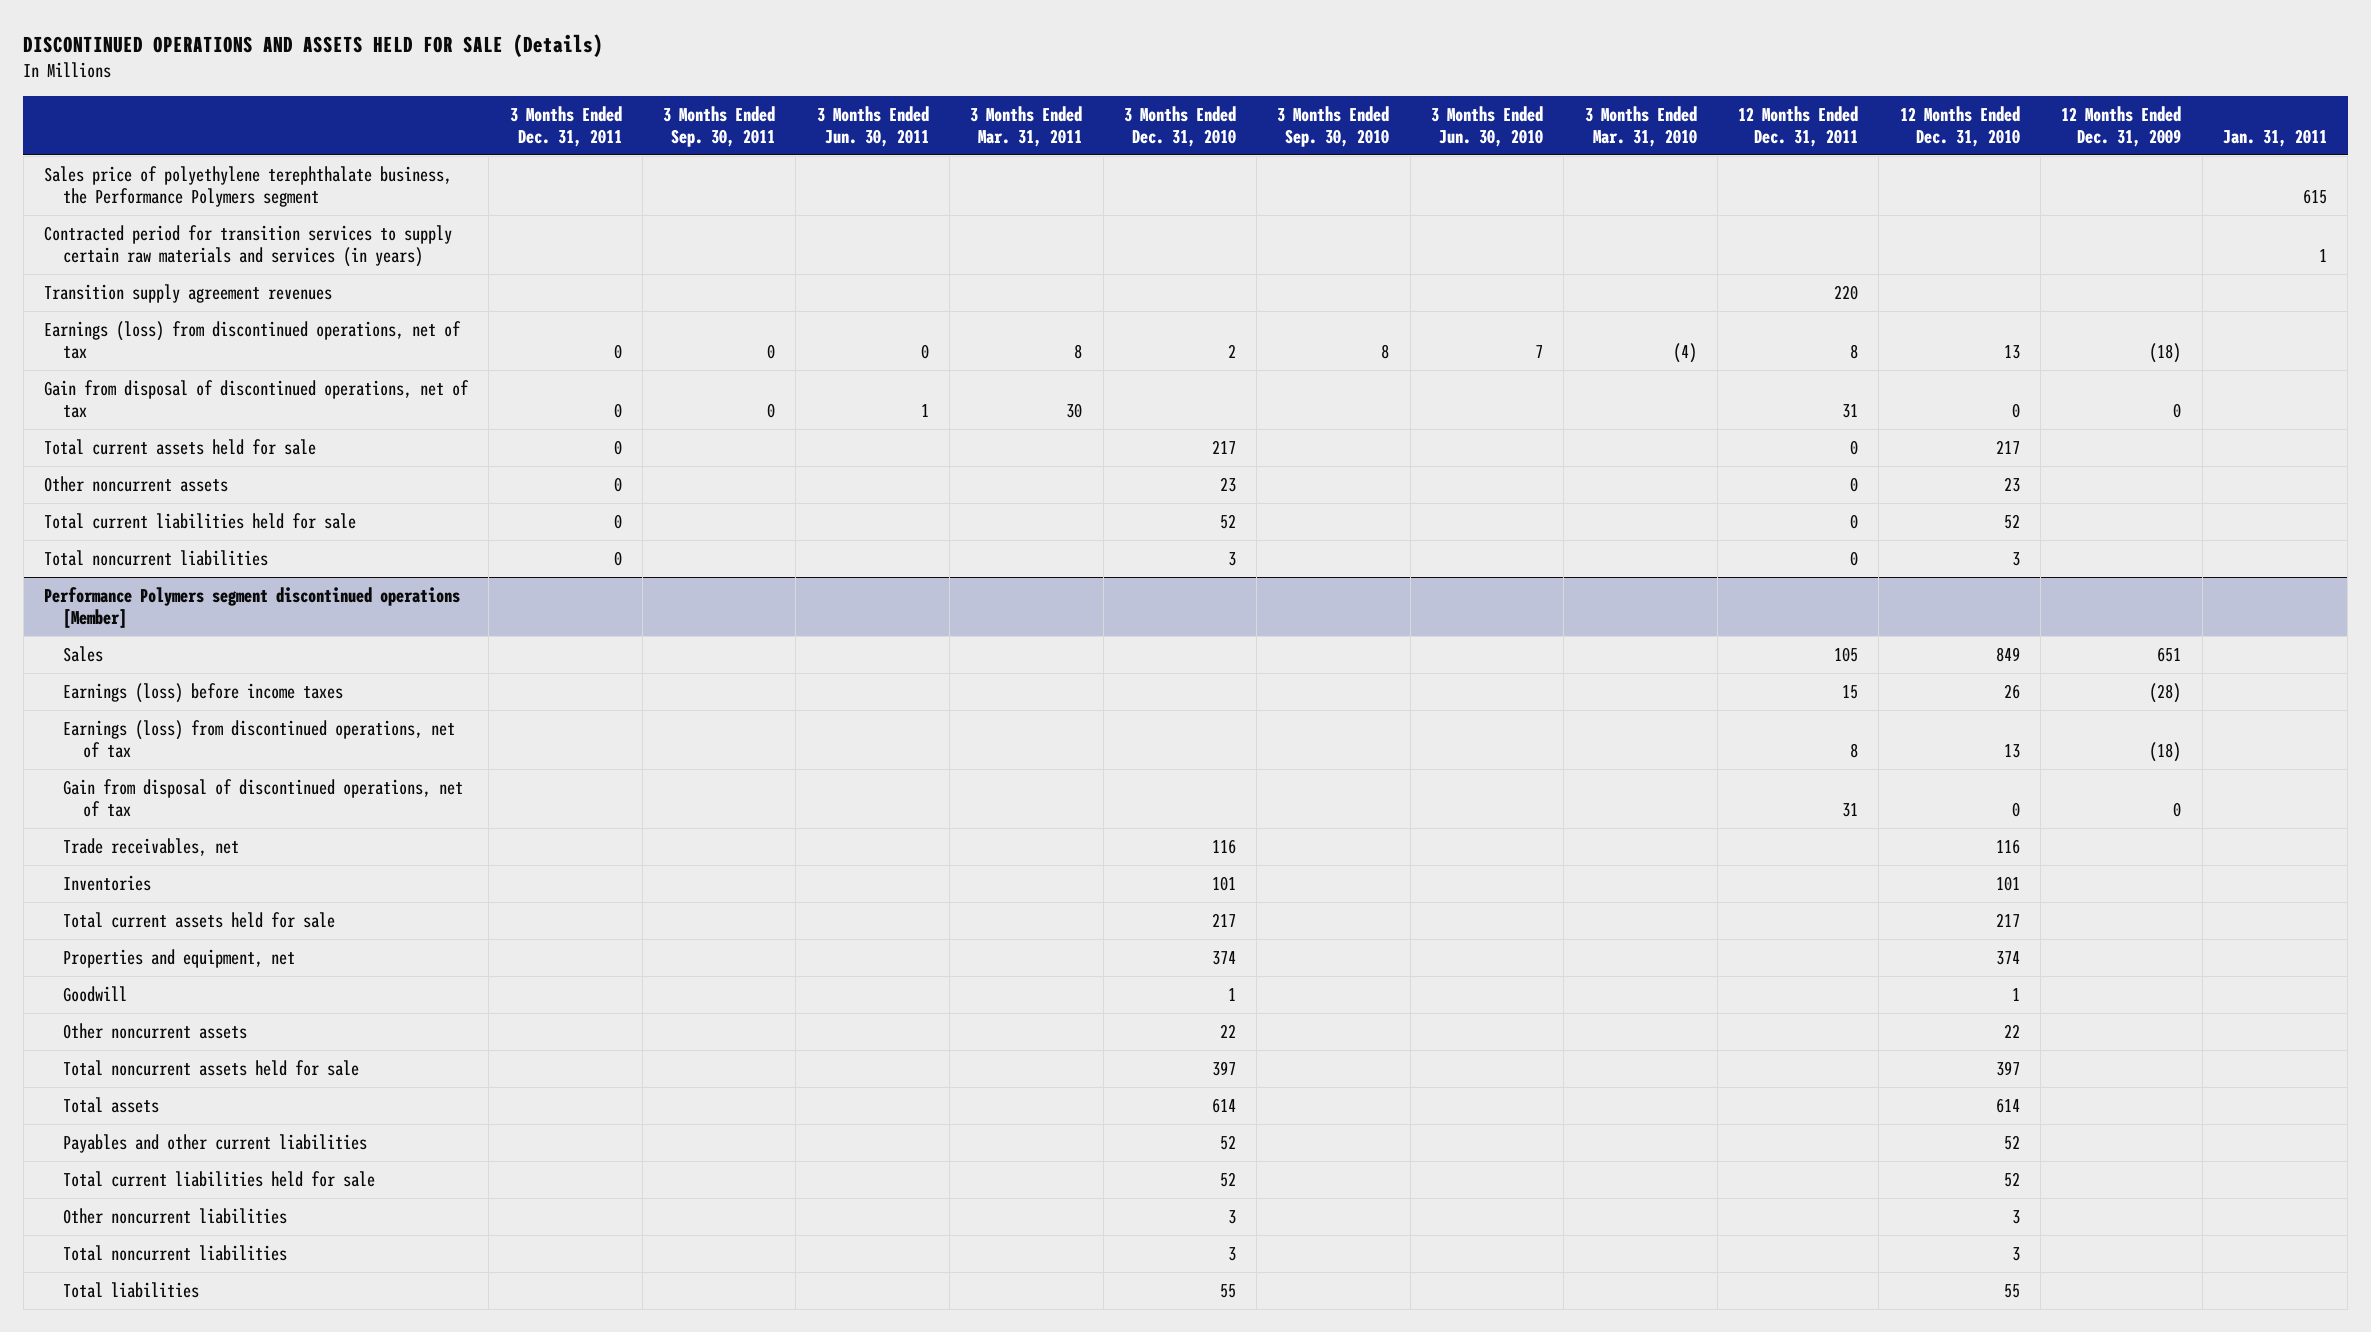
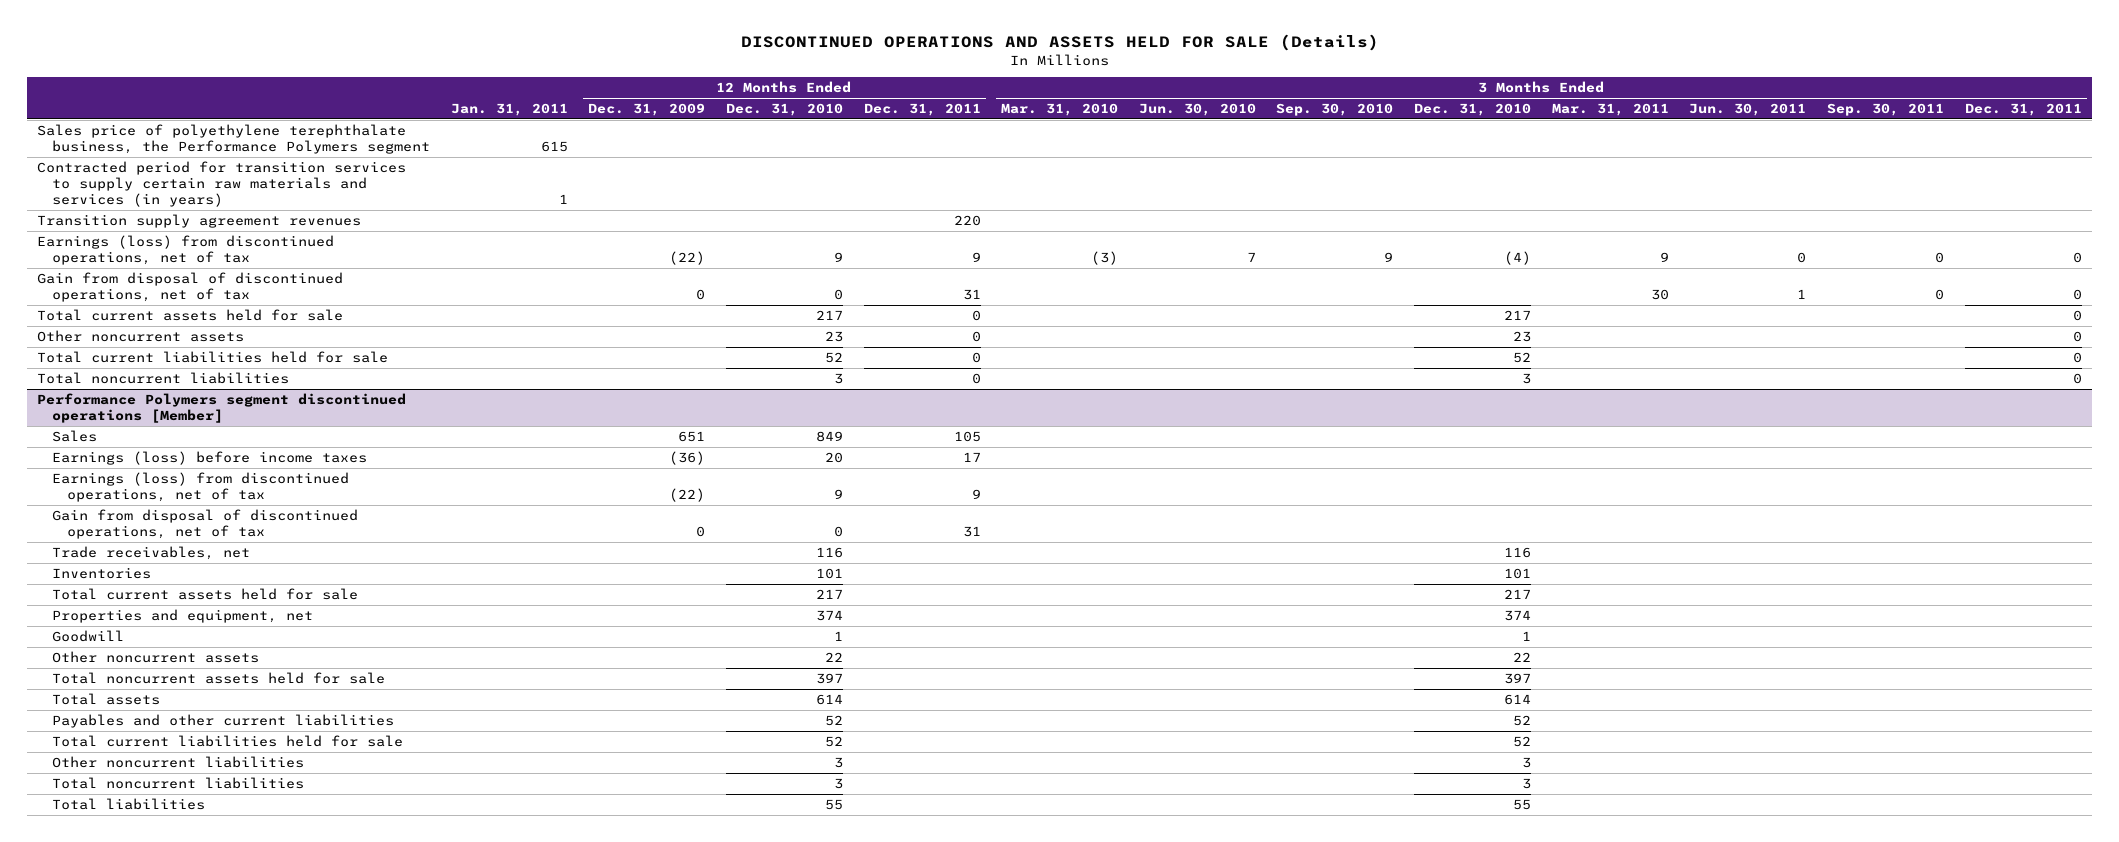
- | 3 Months Ended Dec. 31, 2011 | 3 Months Ended Sep. 30, 2011 | 3 Months Ended Jun. 30, 2011 | 3 Months Ended Mar. 31, 2011 | 3 Months Ended Dec. 31, 2010 | 3 Months Ended Sep. 30, 2010 | 3 Months Ended Jun. 30, 2010 | 3 Months Ended Mar. 31, 2010 | 12 Months Ended Dec. 31, 2011 | 12 Months Ended Dec. 31, 2010 | 12 Months Ended Dec. 31, 2009 | Jan. 31, 2011
+ | Jan. 31, 2011 | 12 Months Ended Dec. 31, 2009 | 12 Months Ended Dec. 31, 2010 | 12 Months Ended Dec. 31, 2011 | 3 Months Ended Mar. 31, 2010 | 3 Months Ended Jun. 30, 2010 | 3 Months Ended Sep. 30, 2010 | 3 Months Ended Dec. 31, 2010 | 3 Months Ended Mar. 31, 2011 | 3 Months Ended Jun. 30, 2011 | 3 Months Ended Sep. 30, 2011 | 3 Months Ended Dec. 31, 2011
- Earnings (loss) from discontinued operations, net of tax | 0 | 0 | 0 | 8 | 2 | 8 | 7 | (4) | 8 | 13 | (18) |
+ Earnings (loss) from discontinued operations, net of tax | | (22) | 9 | 9 | (3) | 7 | 9 | (4) | 9 | 0 | 0 | 0
@ Performance Polymers segment discontinued operations [Member]
- Earnings (loss) before income taxes | | | | | | | | | 15 | 26 | (28) |
- Earnings (loss) from discontinued operations, net of tax | | | | | | | | | 8 | 13 | (18) |
+ Earnings (loss) before income taxes | | (36) | 20 | 17 | | | | | | | |
+ Earnings (loss) from discontinued operations, net of tax | | (22) | 9 | 9 | | | | | | | |

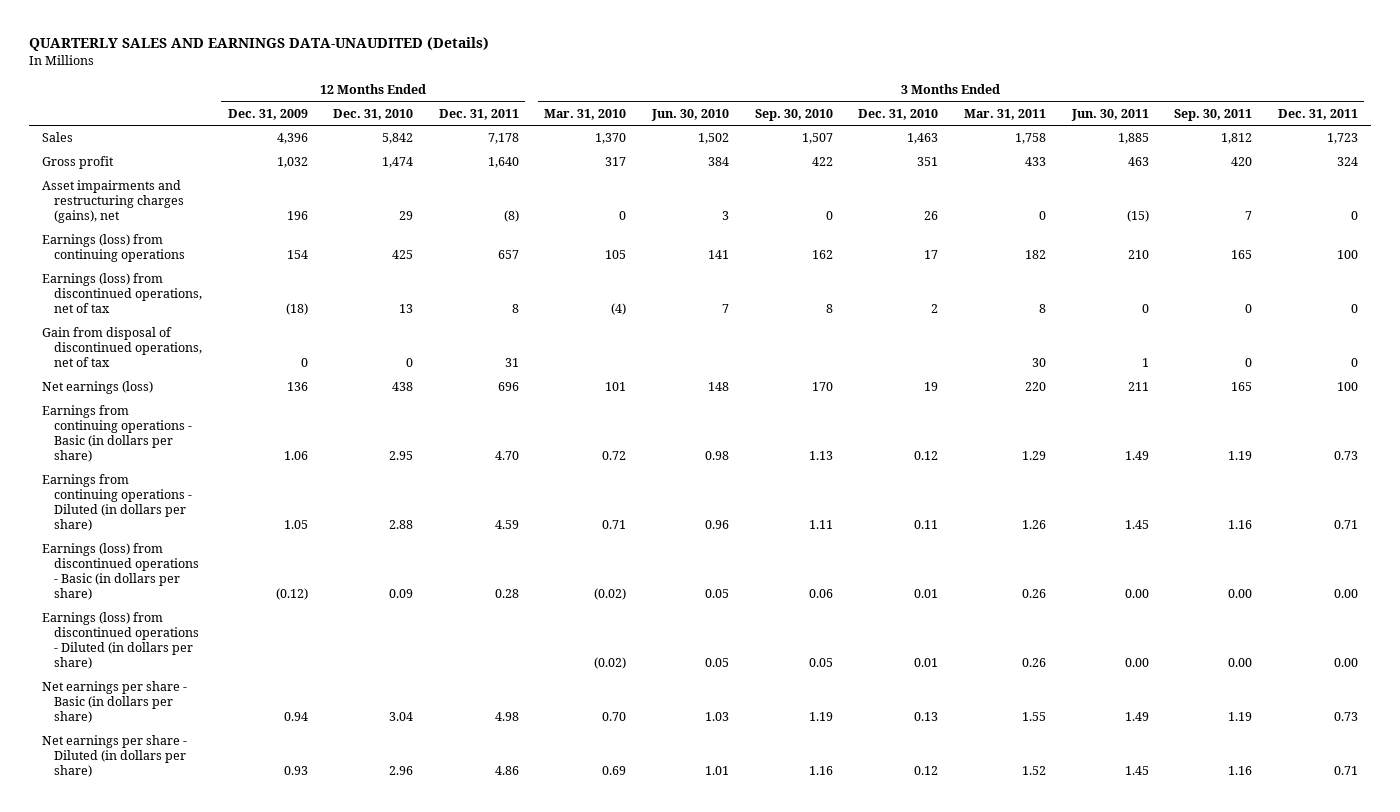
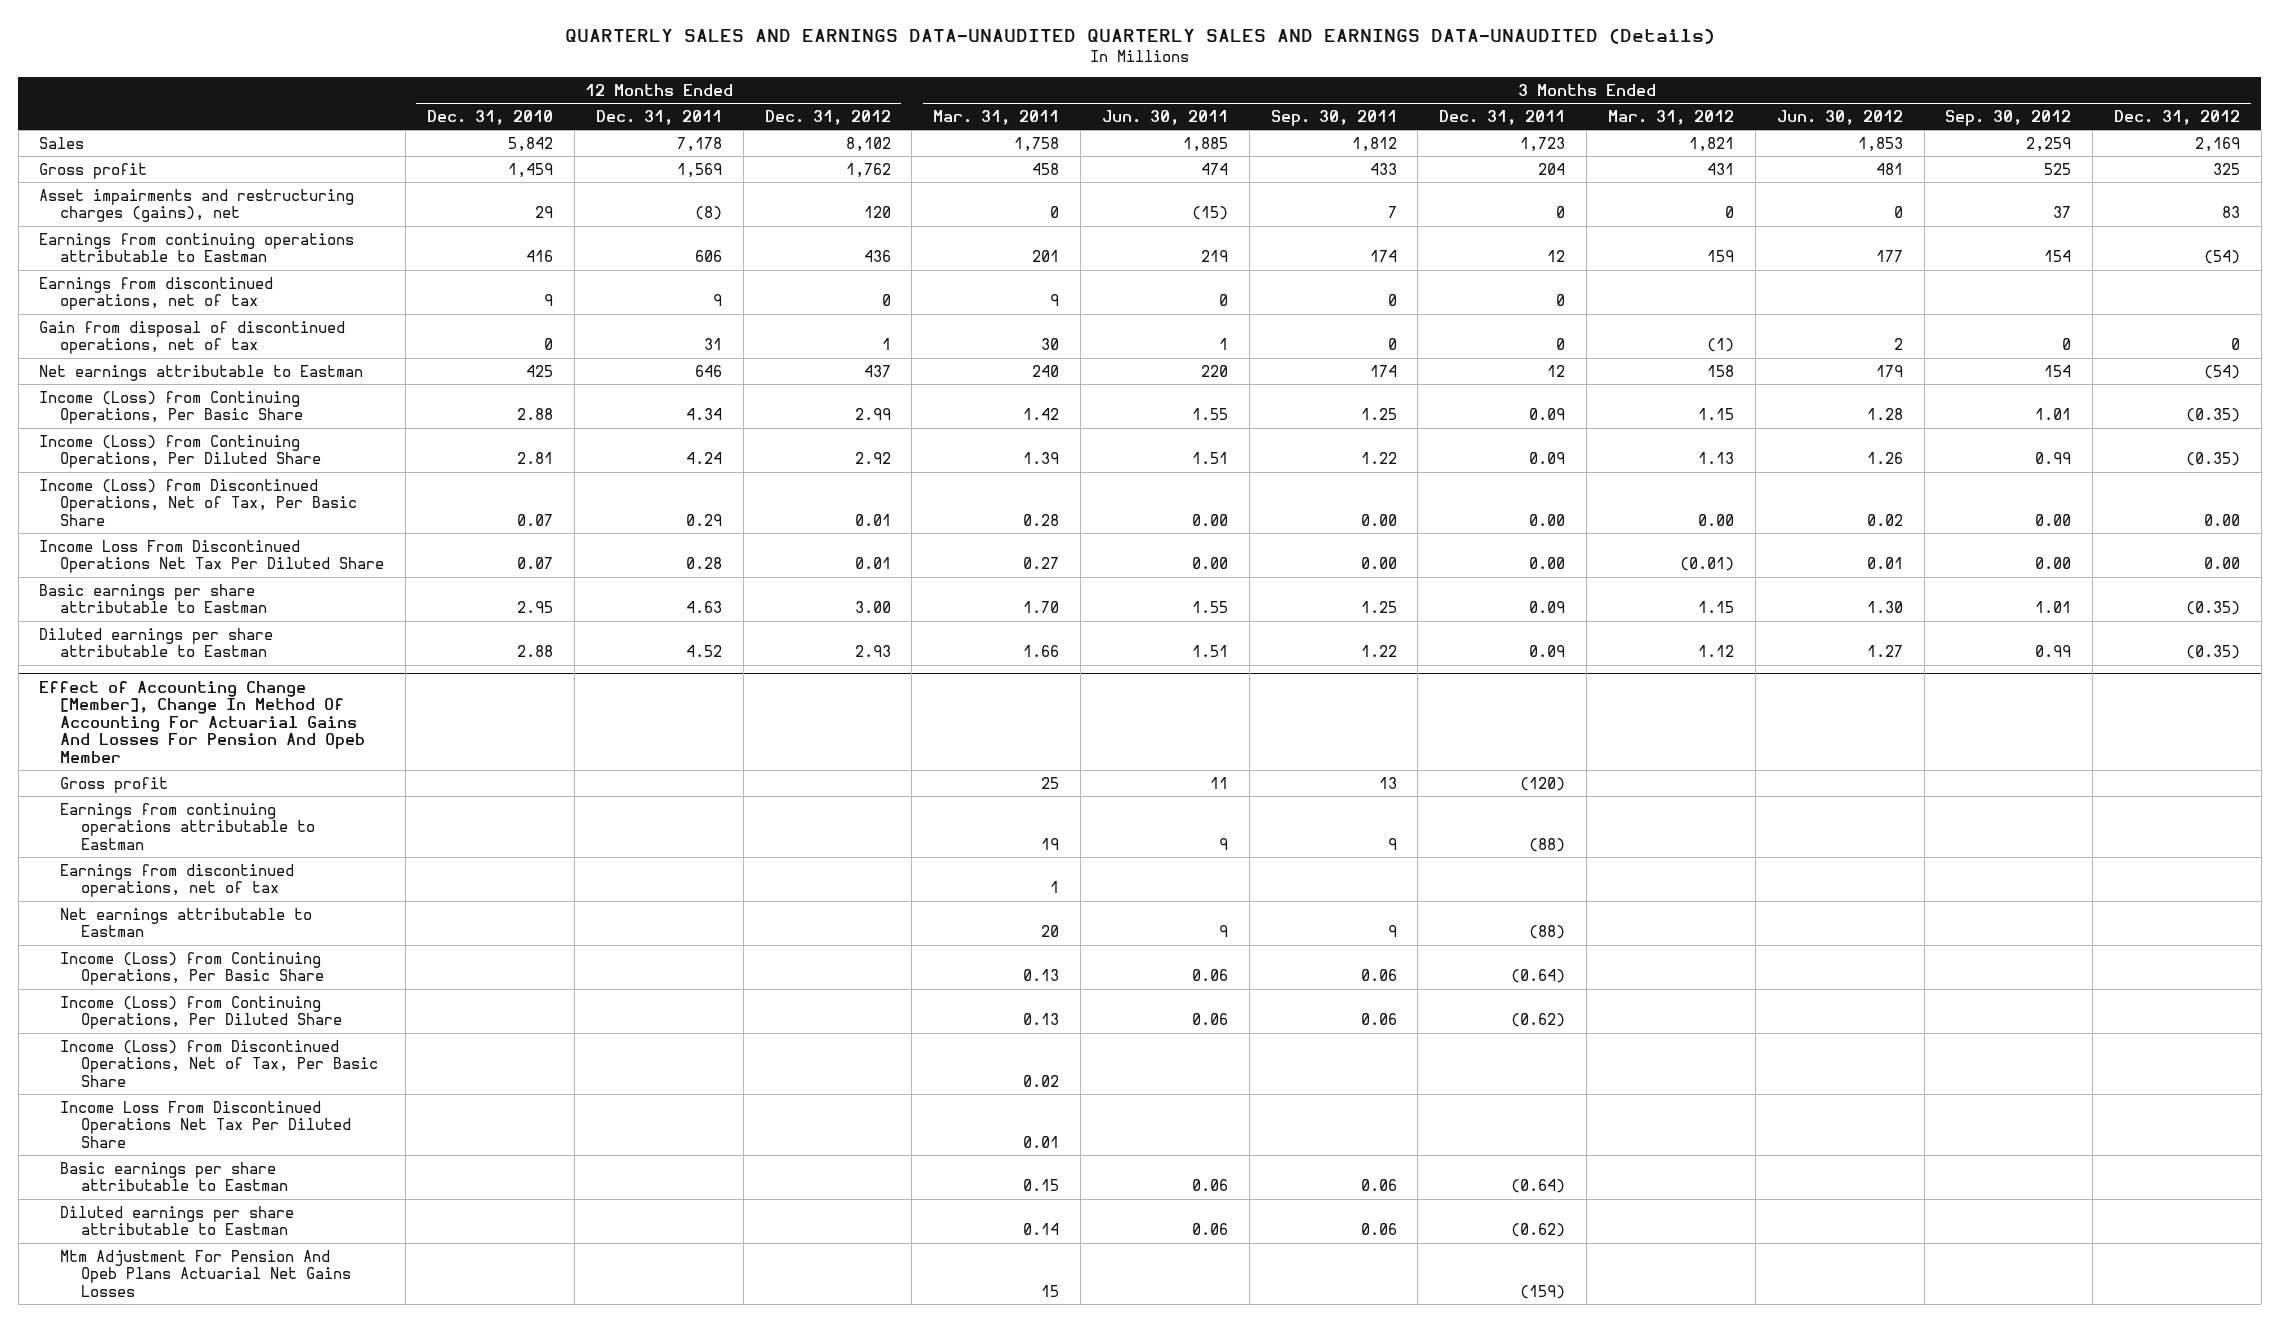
- QUARTERLY SALES AND EARNINGS DATA-UNAUDITED (Details)
+ QUARTERLY SALES AND EARNINGS DATA-UNAUDITED QUARTERLY SALES AND EARNINGS DATA-UNAUDITED (Details)
- | 12 Months Ended Dec. 31, 2009 | 12 Months Ended Dec. 31, 2010 | 12 Months Ended Dec. 31, 2011 | 3 Months Ended Mar. 31, 2010 | 3 Months Ended Jun. 30, 2010 | 3 Months Ended Sep. 30, 2010 | 3 Months Ended Dec. 31, 2010 | 3 Months Ended Mar. 31, 2011 | 3 Months Ended Jun. 30, 2011 | 3 Months Ended Sep. 30, 2011 | 3 Months Ended Dec. 31, 2011
+ | 12 Months Ended Dec. 31, 2010 | 12 Months Ended Dec. 31, 2011 | 12 Months Ended Dec. 31, 2012 | 3 Months Ended Mar. 31, 2011 | 3 Months Ended Jun. 30, 2011 | 3 Months Ended Sep. 30, 2011 | 3 Months Ended Dec. 31, 2011 | 3 Months Ended Mar. 31, 2012 | 3 Months Ended Jun. 30, 2012 | 3 Months Ended Sep. 30, 2012 | 3 Months Ended Dec. 31, 2012
- Gross profit | 1,032 | 1,474 | 1,640 | 317 | 384 | 422 | 351 | 433 | 463 | 420 | 324
+ Gross profit | 1,459 | 1,569 | 1,762 | 458 | 474 | 433 | 204 | 431 | 481 | 525 | 325
- Earnings (loss) from continuing operations | 154 | 425 | 657 | 105 | 141 | 162 | 17 | 182 | 210 | 165 | 100
- Earnings (loss) from discontinued operations, net of tax | (18) | 13 | 8 | (4) | 7 | 8 | 2 | 8 | 0 | 0 | 0
+ Earnings from continuing operations attributable to Eastman | 416 | 606 | 436 | 201 | 219 | 174 | 12 | 159 | 177 | 154 | (54)
+ Earnings from discontinued operations, net of tax | 9 | 9 | 0 | 9 | 0 | 0 | 0 | | | |
- Net earnings (loss) | 136 | 438 | 696 | 101 | 148 | 170 | 19 | 220 | 211 | 165 | 100
- Earnings from continuing operations - Basic (in dollars per share) | 1.06 | 2.95 | 4.70 | 0.72 | 0.98 | 1.13 | 0.12 | 1.29 | 1.49 | 1.19 | 0.73
- Earnings from continuing operations - Diluted (in dollars per share) | 1.05 | 2.88 | 4.59 | 0.71 | 0.96 | 1.11 | 0.11 | 1.26 | 1.45 | 1.16 | 0.71
- Earnings (loss) from discontinued operations - Basic (in dollars per share) | (0.12) | 0.09 | 0.28 | (0.02) | 0.05 | 0.06 | 0.01 | 0.26 | 0.00 | 0.00 | 0.00
- Earnings (loss) from discontinued operations - Diluted (in dollars per share) | | | | (0.02) | 0.05 | 0.05 | 0.01 | 0.26 | 0.00 | 0.00 | 0.00
- Net earnings per share - Basic (in dollars per share) | 0.94 | 3.04 | 4.98 | 0.70 | 1.03 | 1.19 | 0.13 | 1.55 | 1.49 | 1.19 | 0.73
- Net earnings per share - Diluted (in dollars per share) | 0.93 | 2.96 | 4.86 | 0.69 | 1.01 | 1.16 | 0.12 | 1.52 | 1.45 | 1.16 | 0.71
+ Net earnings attributable to Eastman | 425 | 646 | 437 | 240 | 220 | 174 | 12 | 158 | 179 | 154 | (54)
+ Income (Loss) from Continuing Operations, Per Basic Share | 2.88 | 4.34 | 2.99 | 1.42 | 1.55 | 1.25 | 0.09 | 1.15 | 1.28 | 1.01 | (0.35)
+ Income (Loss) from Continuing Operations, Per Diluted Share | 2.81 | 4.24 | 2.92 | 1.39 | 1.51 | 1.22 | 0.09 | 1.13 | 1.26 | 0.99 | (0.35)
+ Income (Loss) from Discontinued Operations, Net of Tax, Per Basic Share | 0.07 | 0.29 | 0.01 | 0.28 | 0.00 | 0.00 | 0.00 | 0.00 | 0.02 | 0.00 | 0.00
+ Income Loss From Discontinued Operations Net Tax Per Diluted Share | 0.07 | 0.28 | 0.01 | 0.27 | 0.00 | 0.00 | 0.00 | (0.01) | 0.01 | 0.00 | 0.00
+ Basic earnings per share attributable to Eastman | 2.95 | 4.63 | 3.00 | 1.70 | 1.55 | 1.25 | 0.09 | 1.15 | 1.30 | 1.01 | (0.35)
+ Diluted earnings per share attributable to Eastman | 2.88 | 4.52 | 2.93 | 1.66 | 1.51 | 1.22 | 0.09 | 1.12 | 1.27 | 0.99 | (0.35)
+ Effect of Accounting Change [Member], Change In Method Of Accounting For Actuarial Gains And Losses For Pension And Opeb Member
+ Gross profit | | | | 25 | 11 | 13 | (120) | | | |
+ Earnings from continuing operations attributable to Eastman | | | | 19 | 9 | 9 | (88) | | | |
+ Earnings from discontinued operations, net of tax | | | | 1 | | | | | | |
+ Net earnings attributable to Eastman | | | | 20 | 9 | 9 | (88) | | | |
+ Income (Loss) from Continuing Operations, Per Basic Share | | | | 0.13 | 0.06 | 0.06 | (0.64) | | | |
+ Income (Loss) from Continuing Operations, Per Diluted Share | | | | 0.13 | 0.06 | 0.06 | (0.62) | | | |
+ Income (Loss) from Discontinued Operations, Net of Tax, Per Basic Share | | | | 0.02 | | | | | | |
+ Income Loss From Discontinued Operations Net Tax Per Diluted Share | | | | 0.01 | | | | | | |
+ Basic earnings per share attributable to Eastman | | | | 0.15 | 0.06 | 0.06 | (0.64) | | | |
+ Diluted earnings per share attributable to Eastman | | | | 0.14 | 0.06 | 0.06 | (0.62) | | | |
+ Mtm Adjustment For Pension And Opeb Plans Actuarial Net Gains Losses | | | | 15 | | | (159) | | | |

